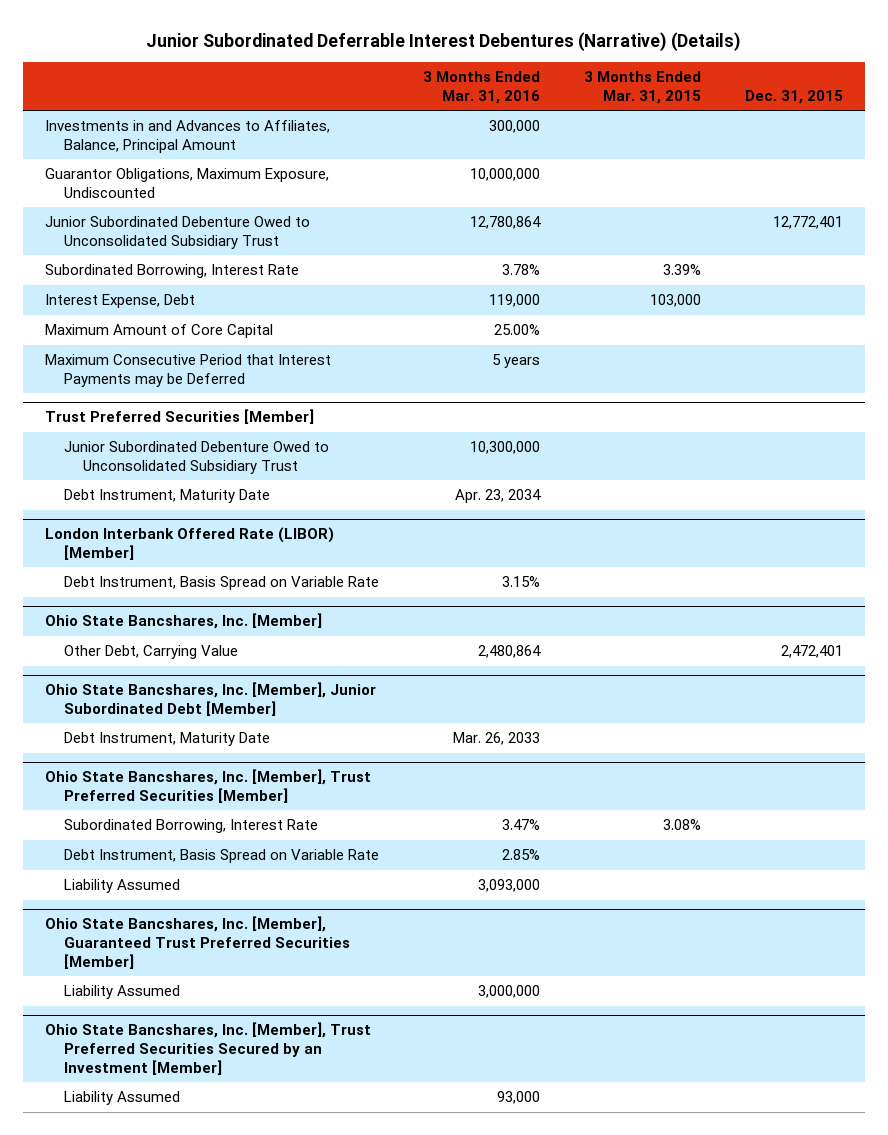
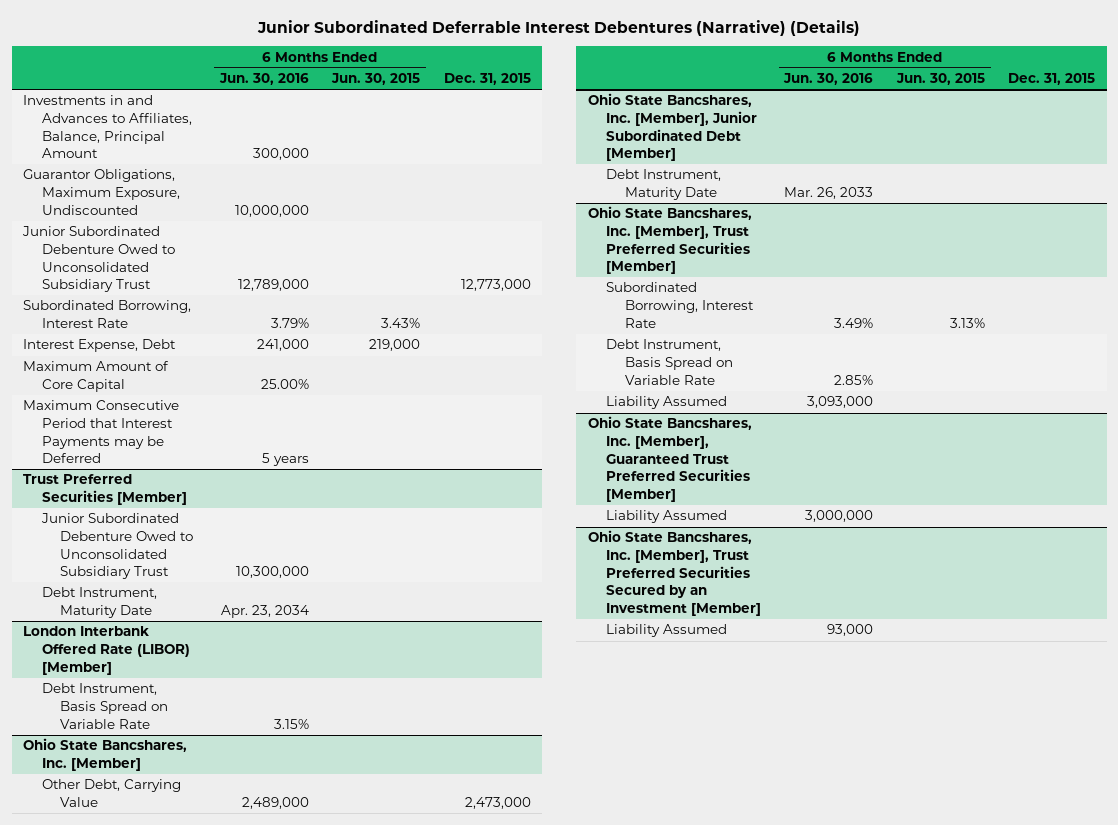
- | 3 Months Ended Mar. 31, 2016 | 3 Months Ended Mar. 31, 2015 | Dec. 31, 2015
+ | 6 Months Ended Jun. 30, 2016 | 6 Months Ended Jun. 30, 2015 | Dec. 31, 2015
- Junior Subordinated Debenture Owed to Unconsolidated Subsidiary Trust | 12,780,864 | | 12,772,401
+ Junior Subordinated Debenture Owed to Unconsolidated Subsidiary Trust | 12,789,000 | | 12,773,000
@ Ohio State Bancshares, Inc. [Member]
- Other Debt, Carrying Value | 2,480,864 | | 2,472,401
+ Other Debt, Carrying Value | 2,489,000 | | 2,473,000

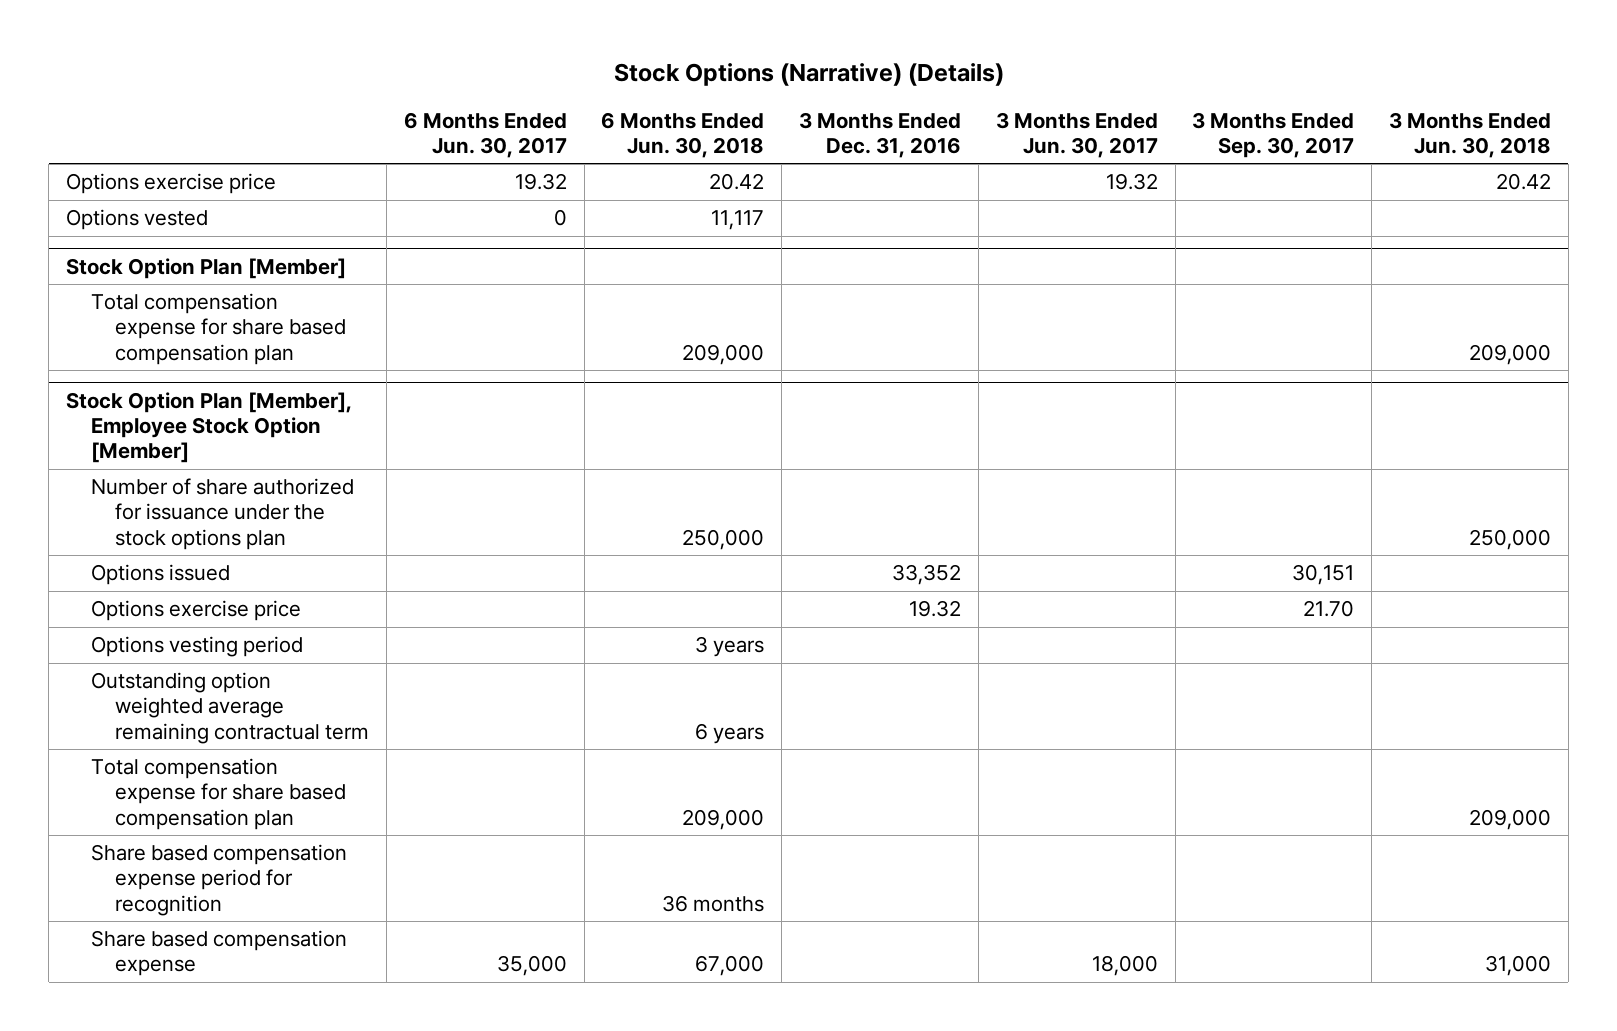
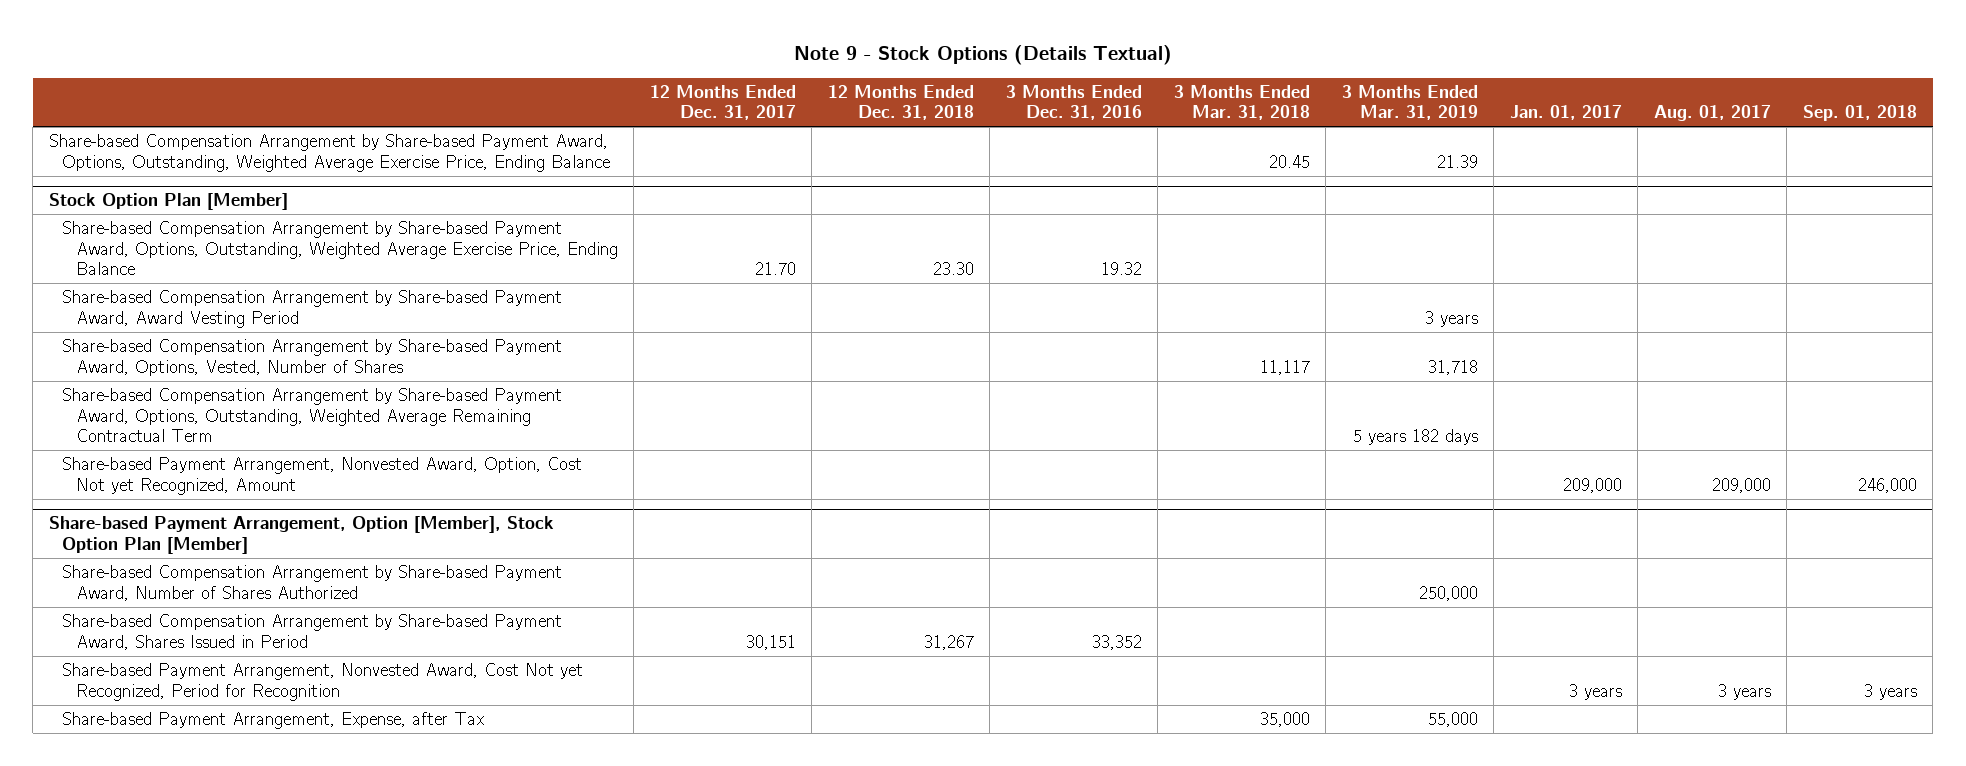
- Stock Options (Narrative) (Details)
+ Note 9 - Stock Options (Details Textual)
- | 6 Months Ended Jun. 30, 2017 | 6 Months Ended Jun. 30, 2018 | 3 Months Ended Dec. 31, 2016 | 3 Months Ended Jun. 30, 2017 | 3 Months Ended Sep. 30, 2017 | 3 Months Ended Jun. 30, 2018
+ | 12 Months Ended Dec. 31, 2017 | 12 Months Ended Dec. 31, 2018 | 3 Months Ended Dec. 31, 2016 | 3 Months Ended Mar. 31, 2018 | 3 Months Ended Mar. 31, 2019 | Jan. 01, 2017 | Aug. 01, 2017 | Sep. 01, 2018
- Options exercise price | 19.32 | 20.42 | | 19.32 | | 20.42
- Options vested | 0 | 11,117 | | | |
+ Share-based Compensation Arrangement by Share-based Payment Award, Options, Outstanding, Weighted Average Exercise Price, Ending Balance | | | | 20.45 | 21.39 | | |
@ Stock Option Plan [Member]
- Total compensation expense for share based compensation plan | | 209,000 | | | | 209,000
- Stock Option Plan [Member], Employee Stock Option [Member]
- Number of share authorized for issuance under the stock options plan | | 250,000 | | | | 250,000
- Options issued | | | 33,352 | | 30,151 |
- Options exercise price | | | 19.32 | | 21.70 |
- Options vesting period | | 3 years | | | |
- Outstanding option weighted average remaining contractual term | | 6 years | | | |
- Total compensation expense for share based compensation plan | | 209,000 | | | | 209,000
- Share based compensation expense period for recognition | | 36 months | | | |
- Share based compensation expense | 35,000 | 67,000 | | 18,000 | | 31,000
@ Stock Option Plan [Member]
+ Share-based Compensation Arrangement by Share-based Payment Award, Options, Outstanding, Weighted Average Exercise Price, Ending Balance | 21.70 | 23.30 | 19.32 | | | | |
+ Share-based Compensation Arrangement by Share-based Payment Award, Award Vesting Period | | | | | 3 years | | |
+ Share-based Compensation Arrangement by Share-based Payment Award, Options, Vested, Number of Shares | | | | 11,117 | 31,718 | | |
+ Share-based Compensation Arrangement by Share-based Payment Award, Options, Outstanding, Weighted Average Remaining Contractual Term | | | | | 5 years 182 days | | |
+ Share-based Payment Arrangement, Nonvested Award, Option, Cost Not yet Recognized, Amount | | | | | | 209,000 | 209,000 | 246,000
+ Share-based Payment Arrangement, Option [Member], Stock Option Plan [Member]
+ Share-based Compensation Arrangement by Share-based Payment Award, Number of Shares Authorized | | | | | 250,000 | | |
+ Share-based Compensation Arrangement by Share-based Payment Award, Shares Issued in Period | 30,151 | 31,267 | 33,352 | | | | |
+ Share-based Payment Arrangement, Nonvested Award, Cost Not yet Recognized, Period for Recognition | | | | | | 3 years | 3 years | 3 years
+ Share-based Payment Arrangement, Expense, after Tax | | | | 35,000 | 55,000 | | |

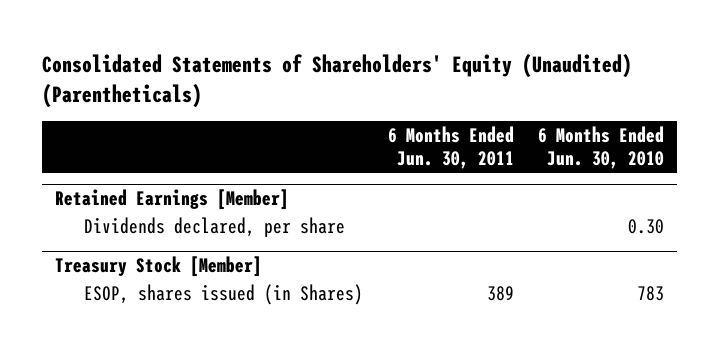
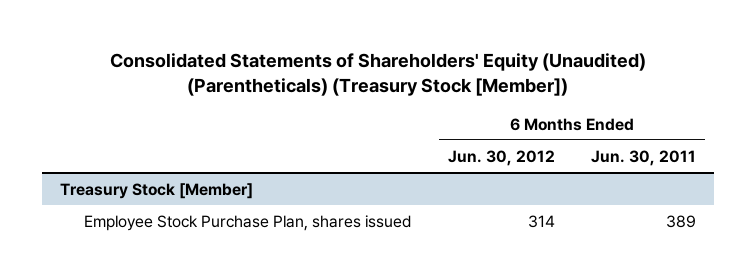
- Consolidated Statements of Shareholders' Equity (Unaudited) (Parentheticals)
+ Consolidated Statements of Shareholders' Equity (Unaudited) (Parentheticals) (Treasury Stock [Member])
- | 6 Months Ended Jun. 30, 2011 | 6 Months Ended Jun. 30, 2010
+ | 6 Months Ended Jun. 30, 2012 | 6 Months Ended Jun. 30, 2011
- Retained Earnings [Member]
- Dividends declared, per share | | 0.30
@ Treasury Stock [Member]
- ESOP, shares issued (in Shares) | 389 | 783
+ Employee Stock Purchase Plan, shares issued | 314 | 389

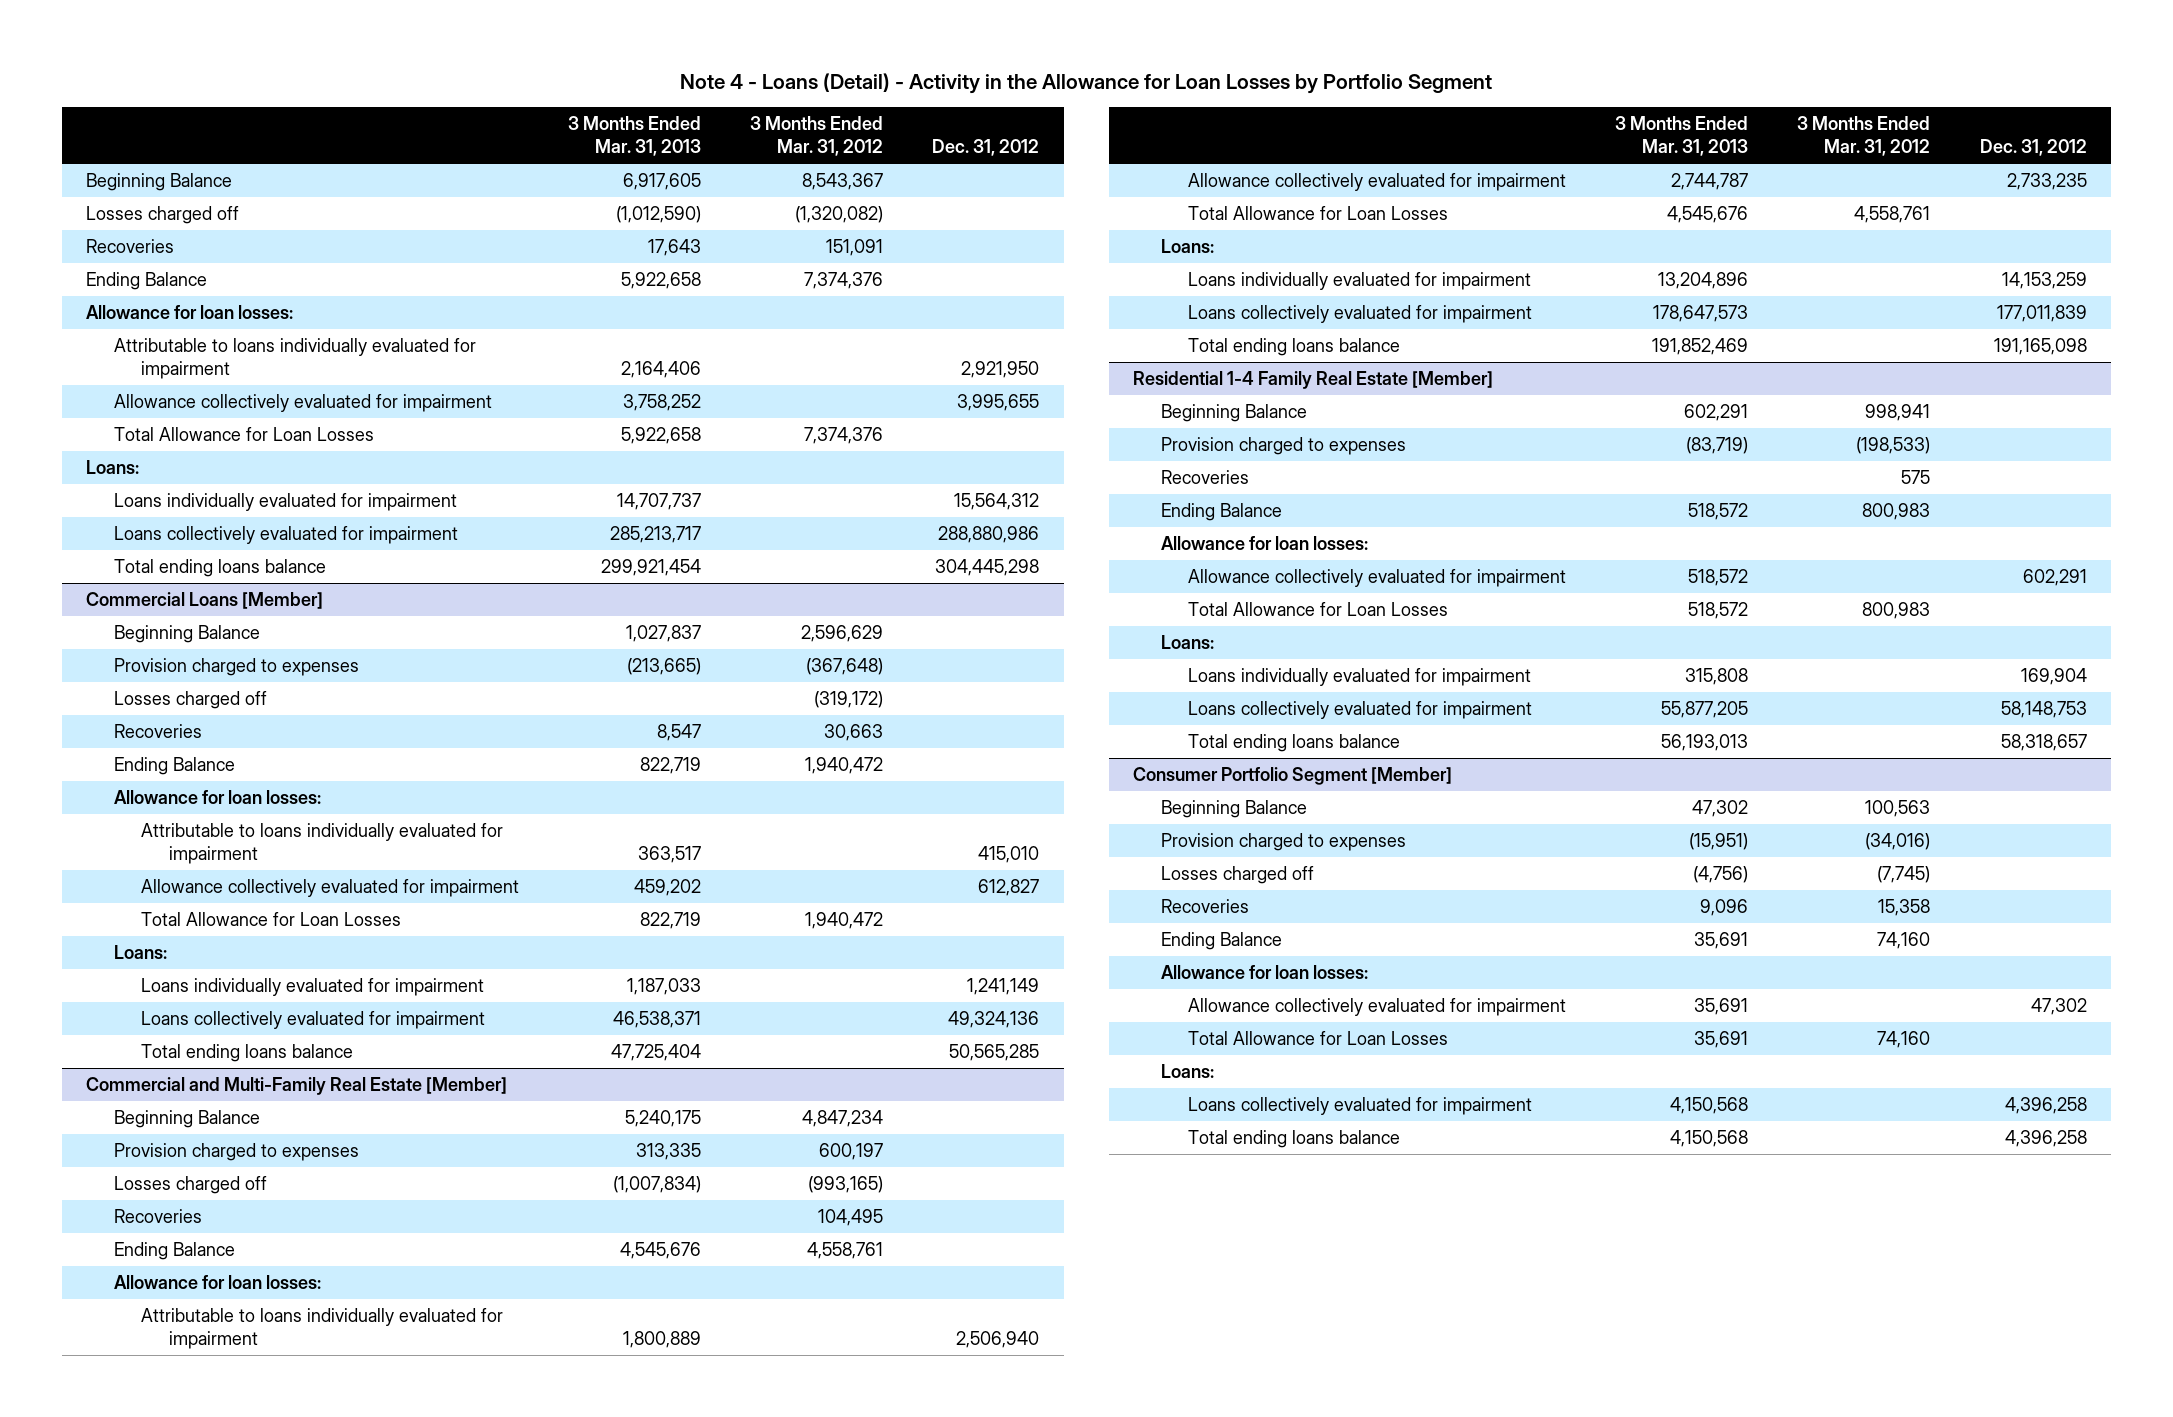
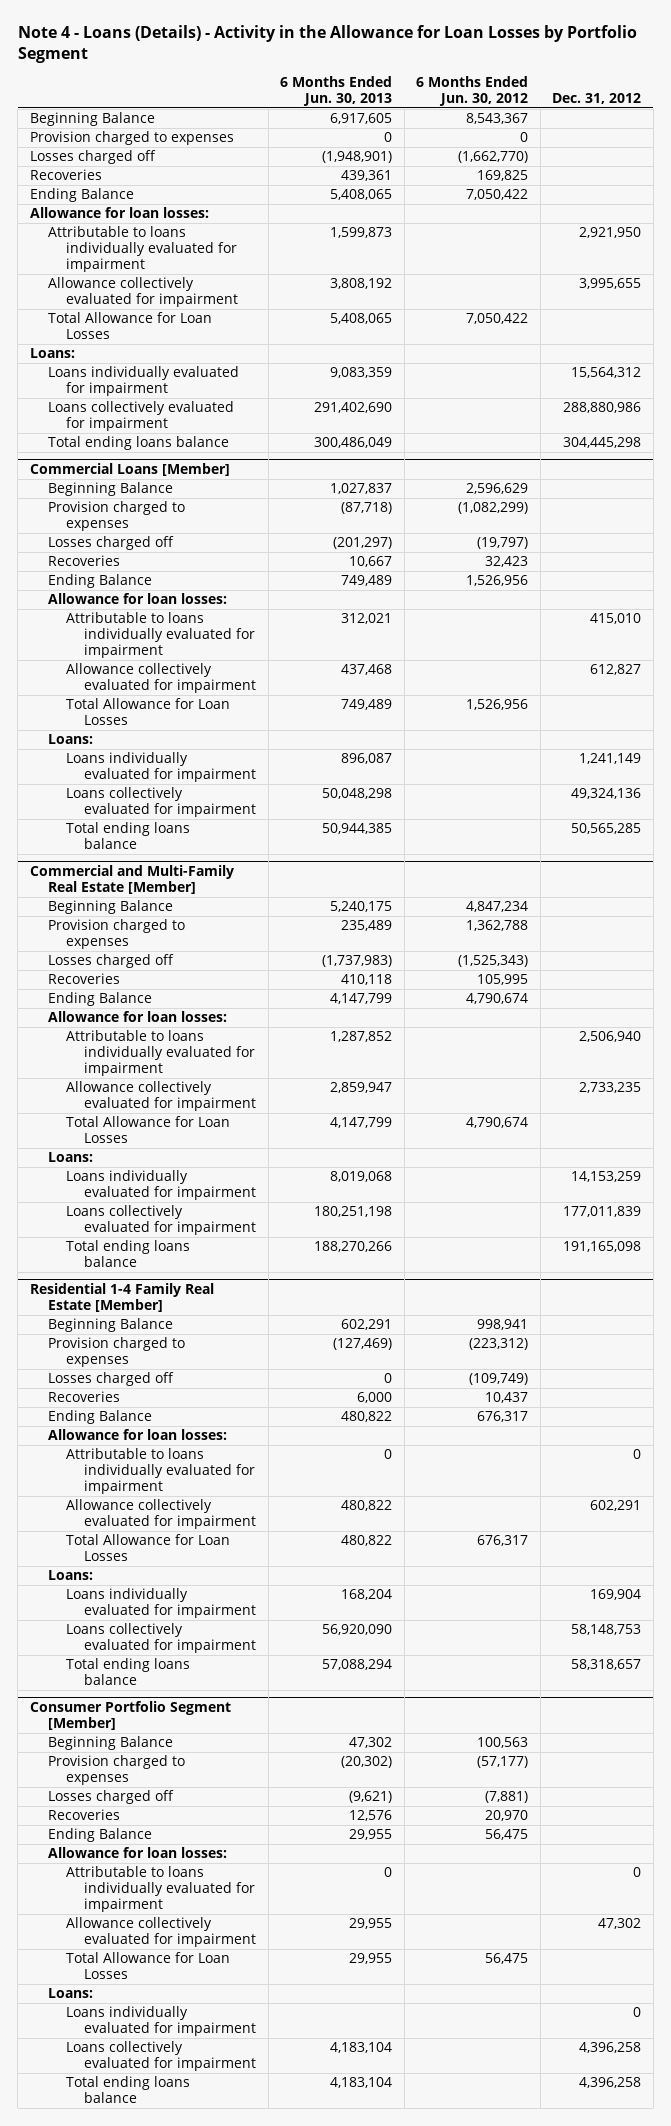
- Note 4 - Loans (Detail) - Activity in the Allowance for Loan Losses by Portfolio Segment
+ Note 4 - Loans (Details) - Activity in the Allowance for Loan Losses by Portfolio Segment
- | 3 Months Ended Mar. 31, 2013 | 3 Months Ended Mar. 31, 2012 | Dec. 31, 2012
+ | 6 Months Ended Jun. 30, 2013 | 6 Months Ended Jun. 30, 2012 | Dec. 31, 2012
+ Provision charged to expenses | 0 | 0 |
@ Residential 1-4 Family Real Estate [Member]
+ Losses charged off | 0 | (109,749) |
+ Attributable to loans individually evaluated for impairment | 0 | | 0
@ Consumer Portfolio Segment [Member]
+ Attributable to loans individually evaluated for impairment | 0 | | 0
+ Loans individually evaluated for impairment | | | 0

